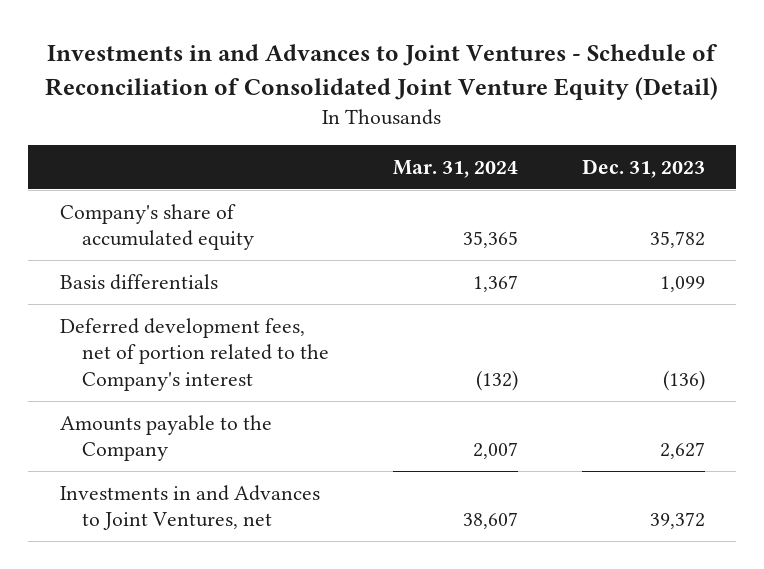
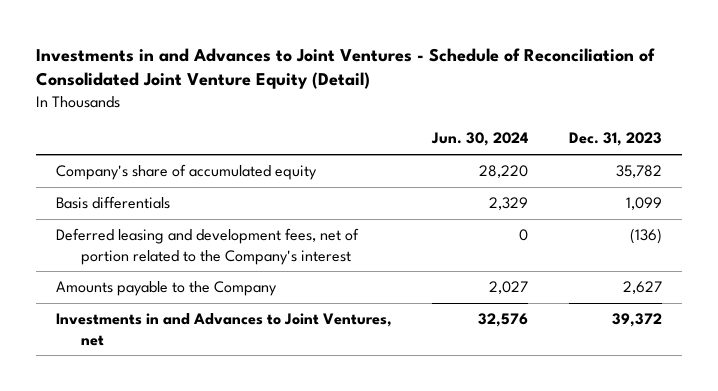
- | Mar. 31, 2024 | Dec. 31, 2023
+ | Jun. 30, 2024 | Dec. 31, 2023
- Deferred development fees, net of portion related to the Company's interest | (132) | (136)
+ Deferred leasing and development fees, net of portion related to the Company's interest | 0 | (136)

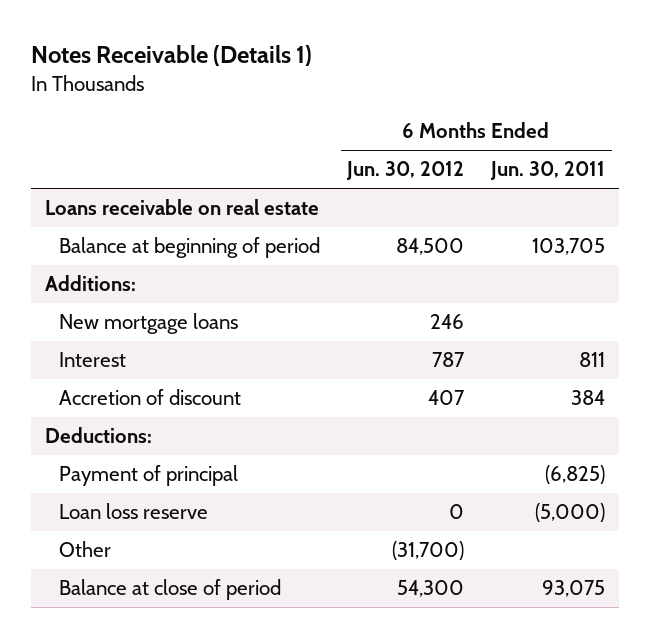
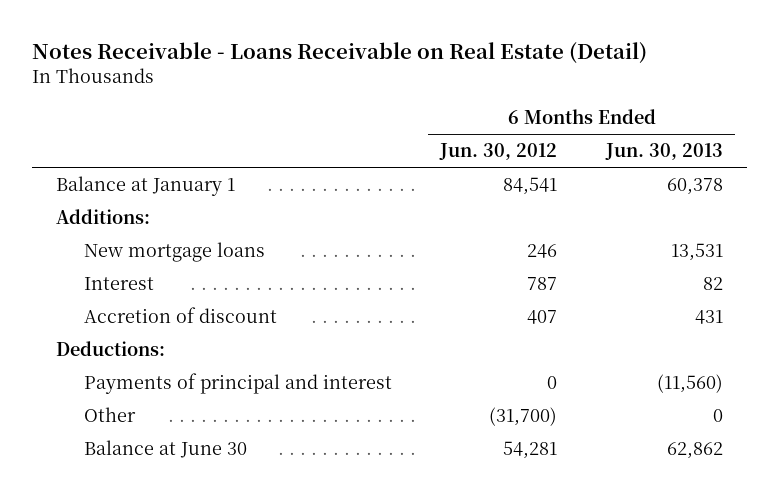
- Notes Receivable (Details 1)
+ Notes Receivable - Loans Receivable on Real Estate (Detail)
- | 6 Months Ended Jun. 30, 2012 | 6 Months Ended Jun. 30, 2011
+ | 6 Months Ended Jun. 30, 2012 | 6 Months Ended Jun. 30, 2013
- Loans receivable on real estate
- Balance at beginning of period | 84,500 | 103,705
+ Balance at January 1 | 84,541 | 60,378
- Payment of principal | | (6,825)
- Loan loss reserve | 0 | (5,000)
+ Payments of principal and interest | 0 | (11,560)
- Balance at close of period | 54,300 | 93,075
+ Balance at June 30 | 54,281 | 62,862

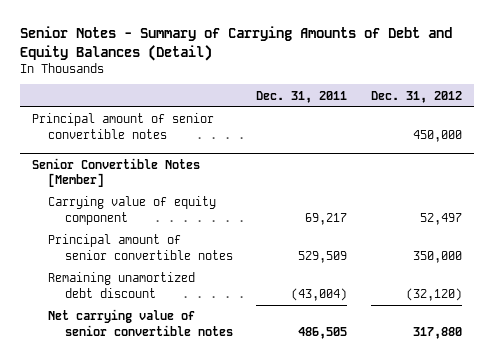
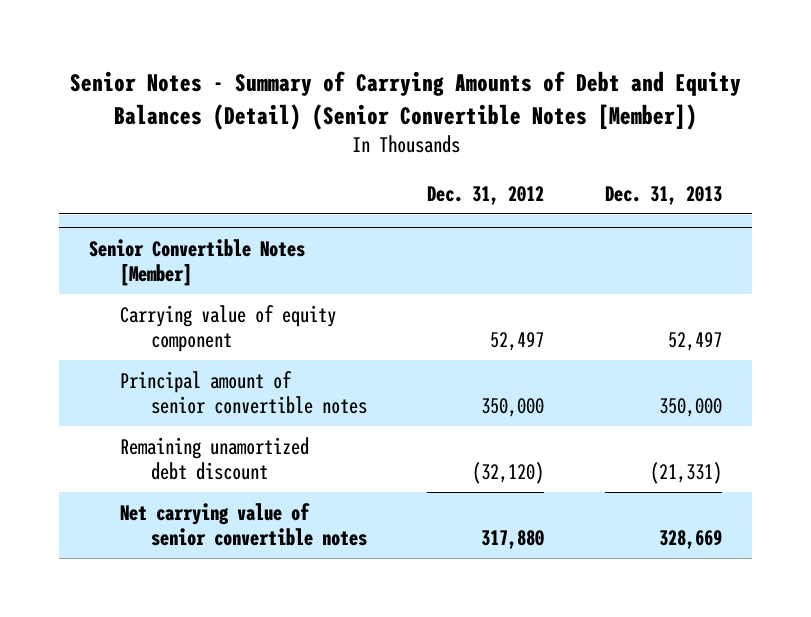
- Senior Notes - Summary of Carrying Amounts of Debt and Equity Balances (Detail)
+ Senior Notes - Summary of Carrying Amounts of Debt and Equity Balances (Detail) (Senior Convertible Notes [Member])
- | Dec. 31, 2011 | Dec. 31, 2012
+ | Dec. 31, 2012 | Dec. 31, 2013
- Principal amount of senior convertible notes | | 450,000

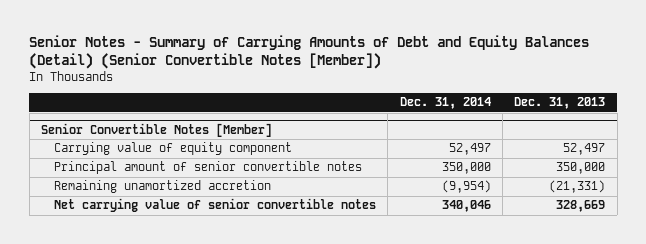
- | Dec. 31, 2012 | Dec. 31, 2013
+ | Dec. 31, 2014 | Dec. 31, 2013
@ Senior Convertible Notes [Member]
- Remaining unamortized debt discount | (32,120) | (21,331)
+ Remaining unamortized accretion | (9,954) | (21,331)

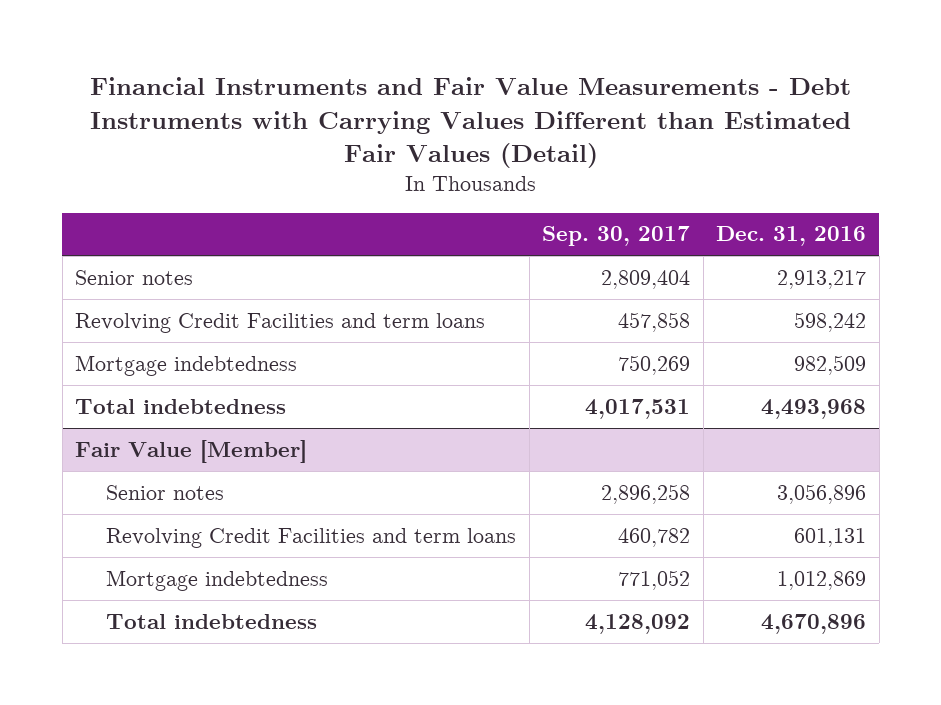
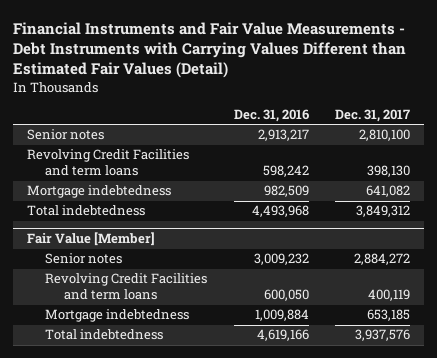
- | Sep. 30, 2017 | Dec. 31, 2016
+ | Dec. 31, 2016 | Dec. 31, 2017
@ Fair Value [Member]
- Senior notes | 2,896,258 | 3,056,896
- Revolving Credit Facilities and term loans | 460,782 | 601,131
- Mortgage indebtedness | 771,052 | 1,012,869
- Total indebtedness | 4,128,092 | 4,670,896
+ Senior notes | 3,009,232 | 2,884,272
+ Revolving Credit Facilities and term loans | 600,050 | 400,119
+ Mortgage indebtedness | 1,009,884 | 653,185
+ Total indebtedness | 4,619,166 | 3,937,576

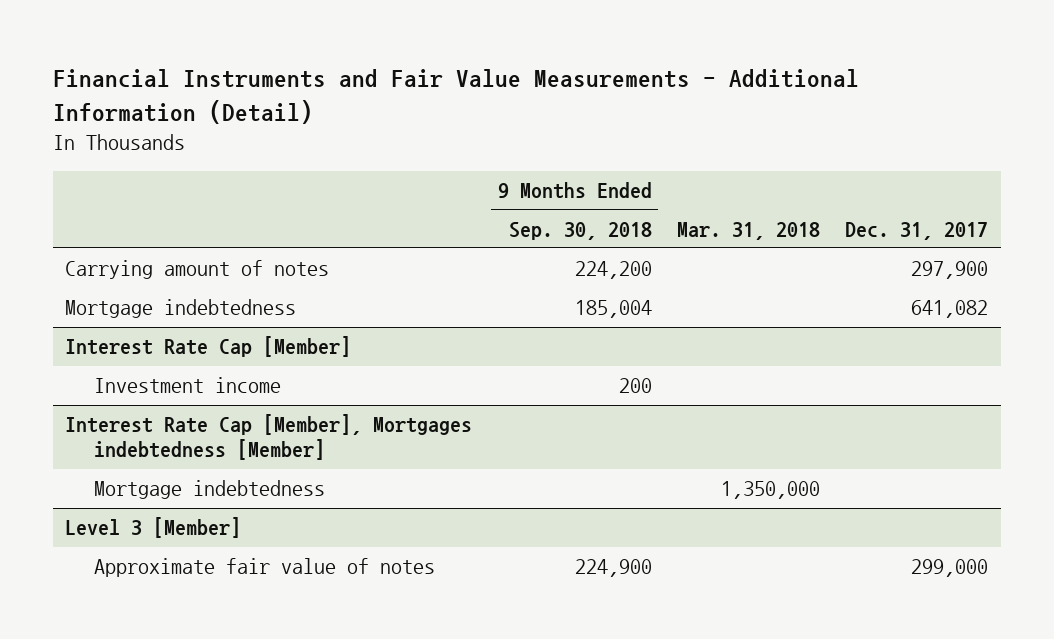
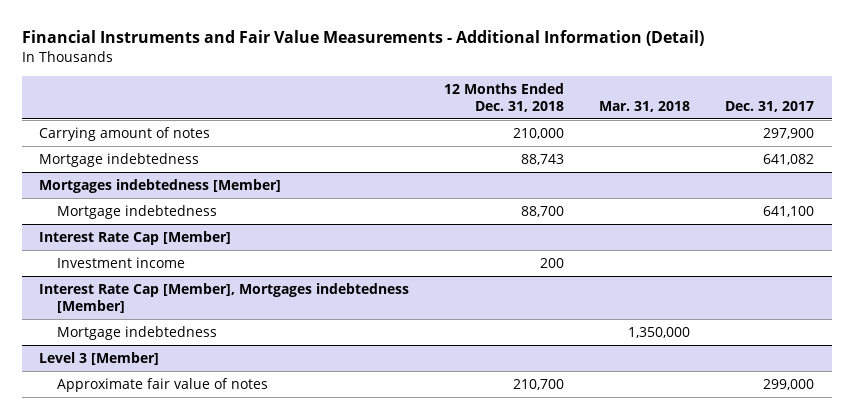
- | 9 Months Ended Sep. 30, 2018 | Mar. 31, 2018 | Dec. 31, 2017
+ | 12 Months Ended Dec. 31, 2018 | Mar. 31, 2018 | Dec. 31, 2017
+ Mortgages indebtedness [Member]
+ Mortgage indebtedness | 88,700 | | 641,100

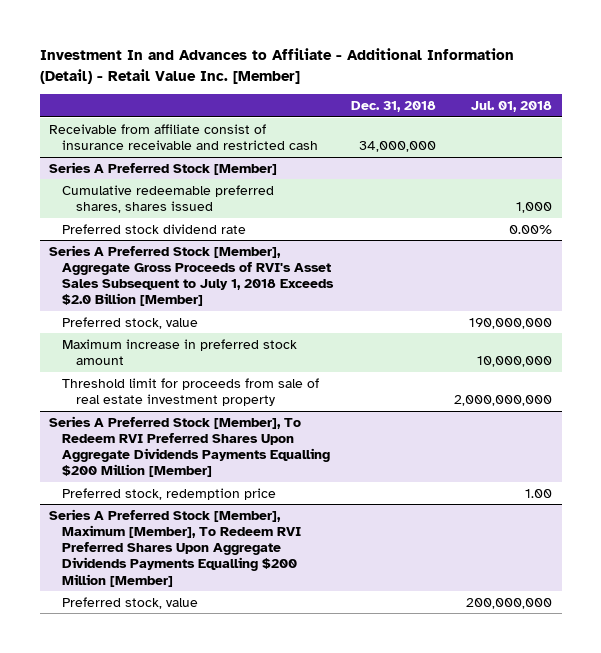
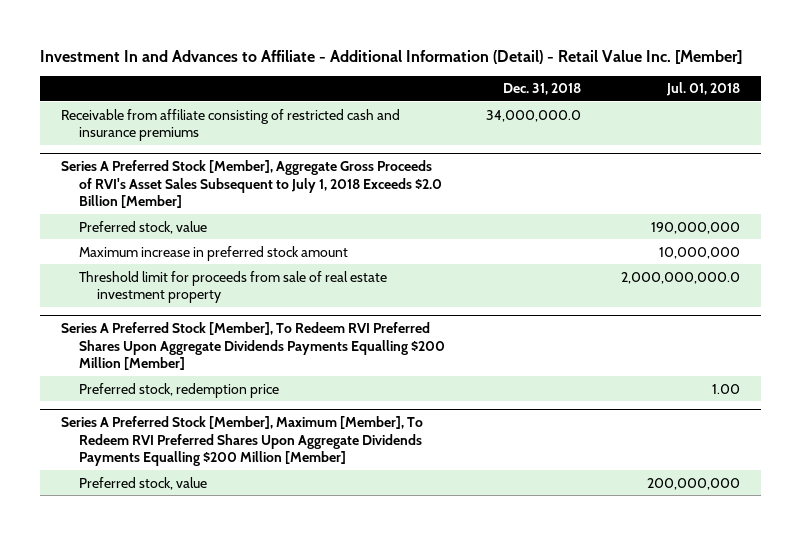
- Receivable from affiliate consist of insurance receivable and restricted cash | 34,000,000 |
- Series A Preferred Stock [Member]
- Cumulative redeemable preferred shares, shares issued | | 1,000
- Preferred stock dividend rate | | 0.00%
+ Receivable from affiliate consisting of restricted cash and insurance premiums | 34,000,000.0 |
@ Series A Preferred Stock [Member], Aggregate Gross Proceeds of RVI's Asset Sales Subsequent to July 1, 2018 Exceeds $2.0 Billion [Member]
- Threshold limit for proceeds from sale of real estate investment property | | 2,000,000,000
+ Threshold limit for proceeds from sale of real estate investment property | | 2,000,000,000.0

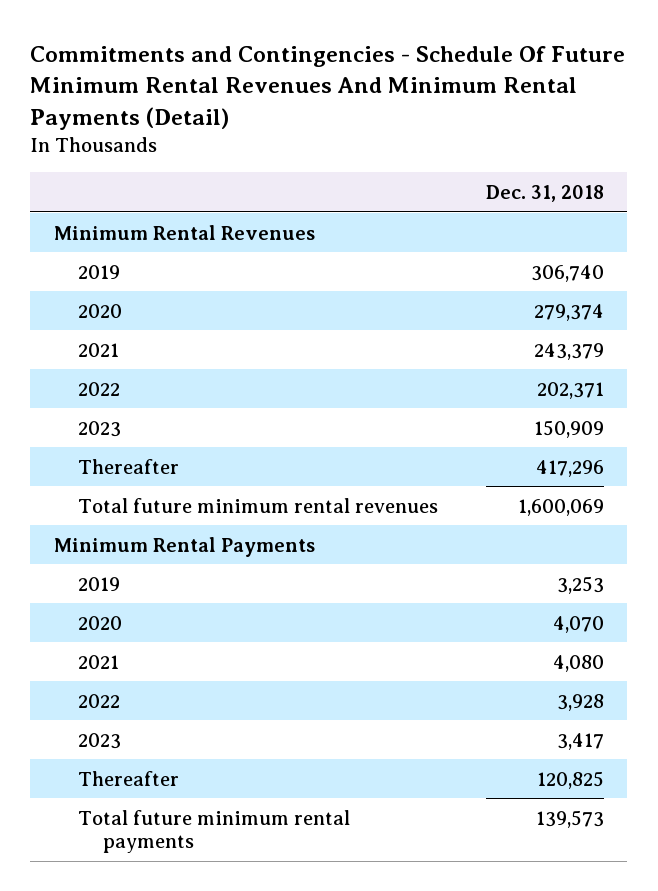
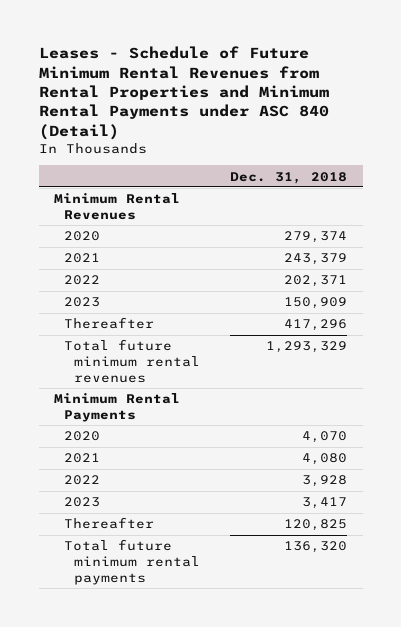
- Commitments and Contingencies - Schedule Of Future Minimum Rental Revenues And Minimum Rental Payments (Detail)
+ Leases - Schedule of Future Minimum Rental Revenues from Rental Properties and Minimum Rental Payments under ASC 840 (Detail)
- 2019 | 306,740
- Total future minimum rental revenues | 1,600,069
+ Total future minimum rental revenues | 1,293,329
- 2019 | 3,253
- Total future minimum rental payments | 139,573
+ Total future minimum rental payments | 136,320

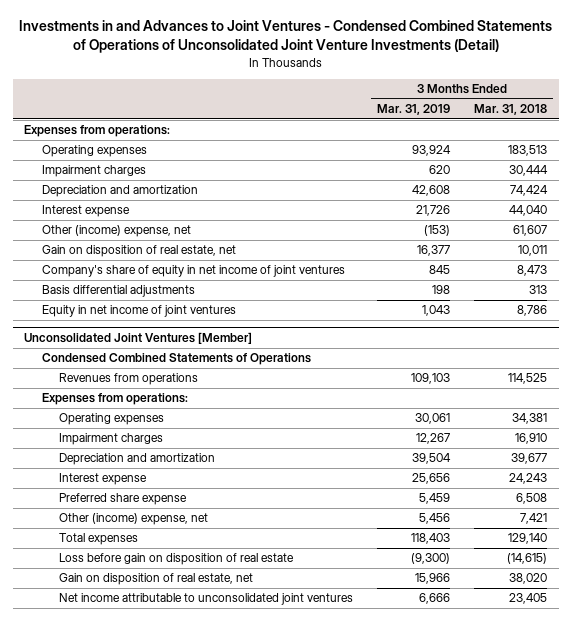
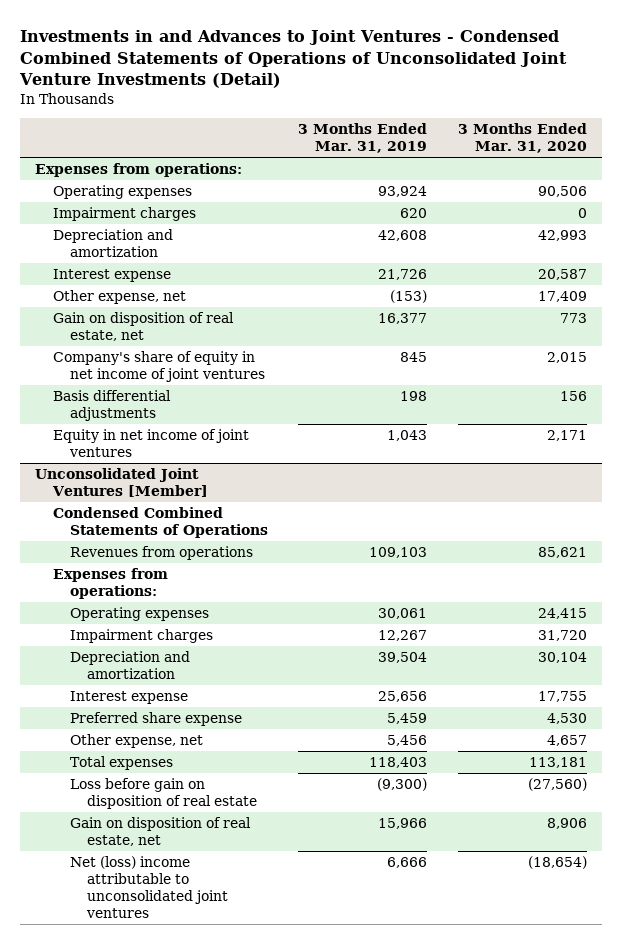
- | 3 Months Ended Mar. 31, 2019 | 3 Months Ended Mar. 31, 2018
+ | 3 Months Ended Mar. 31, 2019 | 3 Months Ended Mar. 31, 2020
- Other (income) expense, net | (153) | 61,607
+ Other expense, net | (153) | 17,409
@ Unconsolidated Joint Ventures [Member]
- Other (income) expense, net | 5,456 | 7,421
+ Other expense, net | 5,456 | 4,657
- Net income attributable to unconsolidated joint ventures | 6,666 | 23,405
+ Net (loss) income attributable to unconsolidated joint ventures | 6,666 | (18,654)

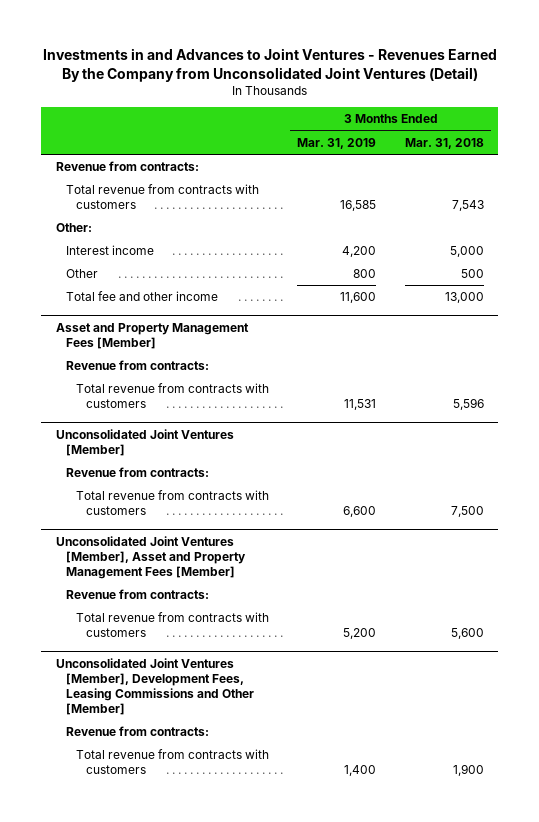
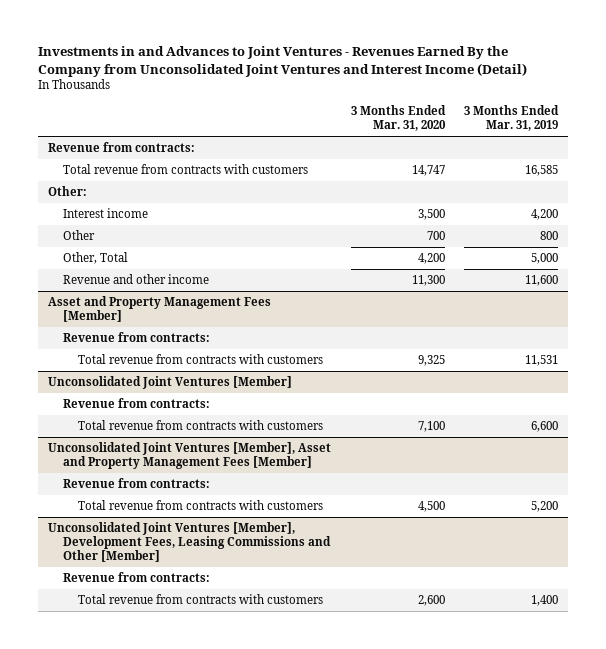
- Investments in and Advances to Joint Ventures - Revenues Earned By the Company from Unconsolidated Joint Ventures (Detail)
+ Investments in and Advances to Joint Ventures - Revenues Earned By the Company from Unconsolidated Joint Ventures and Interest Income (Detail)
- | 3 Months Ended Mar. 31, 2019 | 3 Months Ended Mar. 31, 2018
+ | 3 Months Ended Mar. 31, 2020 | 3 Months Ended Mar. 31, 2019
- Total fee and other income | 11,600 | 13,000
+ Other, Total | 4,200 | 5,000
+ Revenue and other income | 11,300 | 11,600

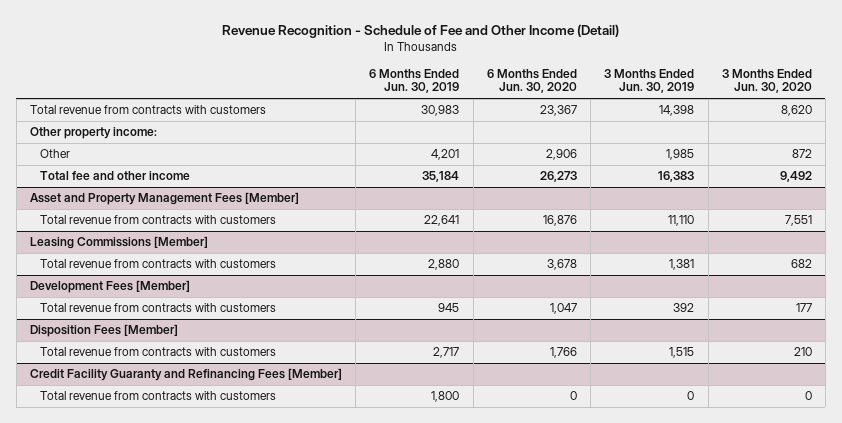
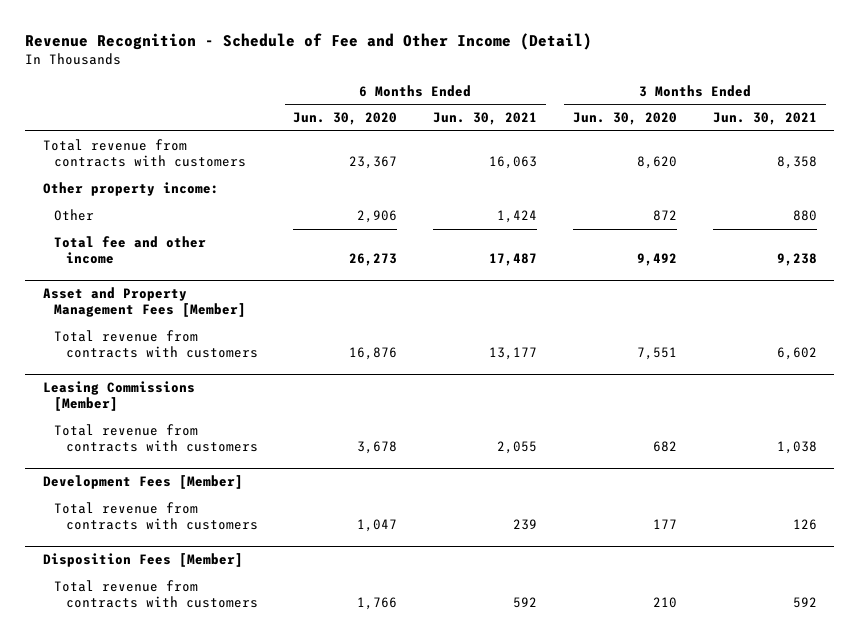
- | 6 Months Ended Jun. 30, 2019 | 6 Months Ended Jun. 30, 2020 | 3 Months Ended Jun. 30, 2019 | 3 Months Ended Jun. 30, 2020
+ | 6 Months Ended Jun. 30, 2020 | 6 Months Ended Jun. 30, 2021 | 3 Months Ended Jun. 30, 2020 | 3 Months Ended Jun. 30, 2021
- Credit Facility Guaranty and Refinancing Fees [Member]
- Total revenue from contracts with customers | 1,800 | 0 | 0 | 0

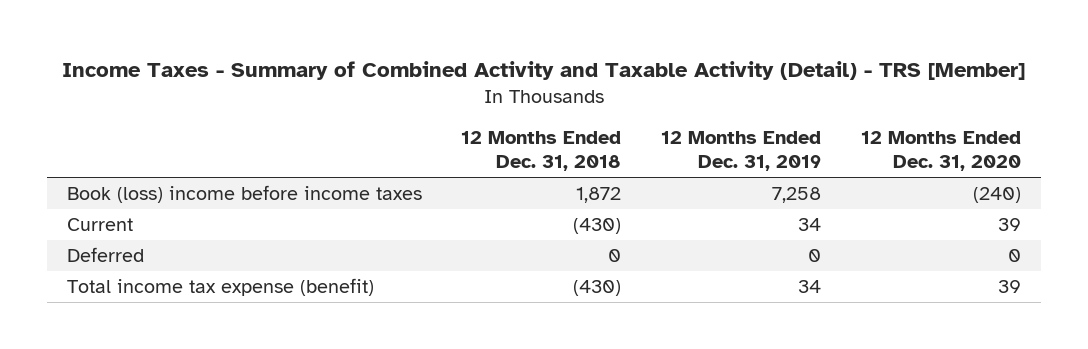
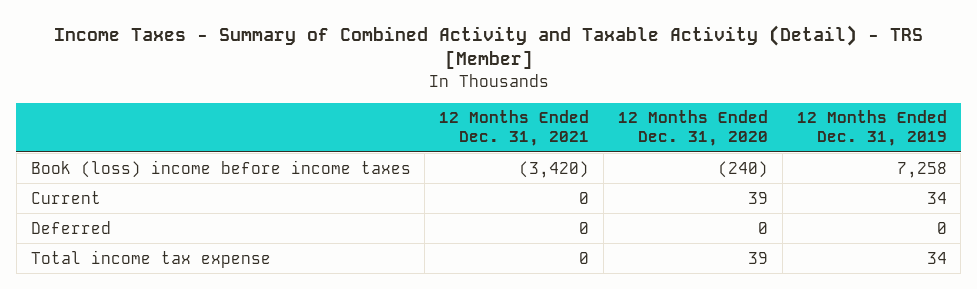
- | 12 Months Ended Dec. 31, 2018 | 12 Months Ended Dec. 31, 2019 | 12 Months Ended Dec. 31, 2020
+ | 12 Months Ended Dec. 31, 2021 | 12 Months Ended Dec. 31, 2020 | 12 Months Ended Dec. 31, 2019
- Total income tax expense (benefit) | (430) | 34 | 39
+ Total income tax expense | 0 | 39 | 34

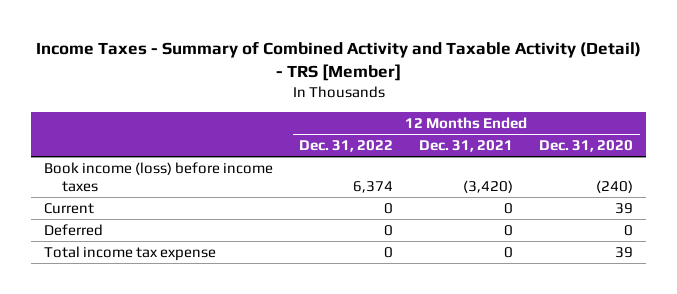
- | 12 Months Ended Dec. 31, 2021 | 12 Months Ended Dec. 31, 2020 | 12 Months Ended Dec. 31, 2019
+ | 12 Months Ended Dec. 31, 2022 | 12 Months Ended Dec. 31, 2021 | 12 Months Ended Dec. 31, 2020
- Book (loss) income before income taxes | (3,420) | (240) | 7,258
+ Book income (loss) before income taxes | 6,374 | (3,420) | (240)

